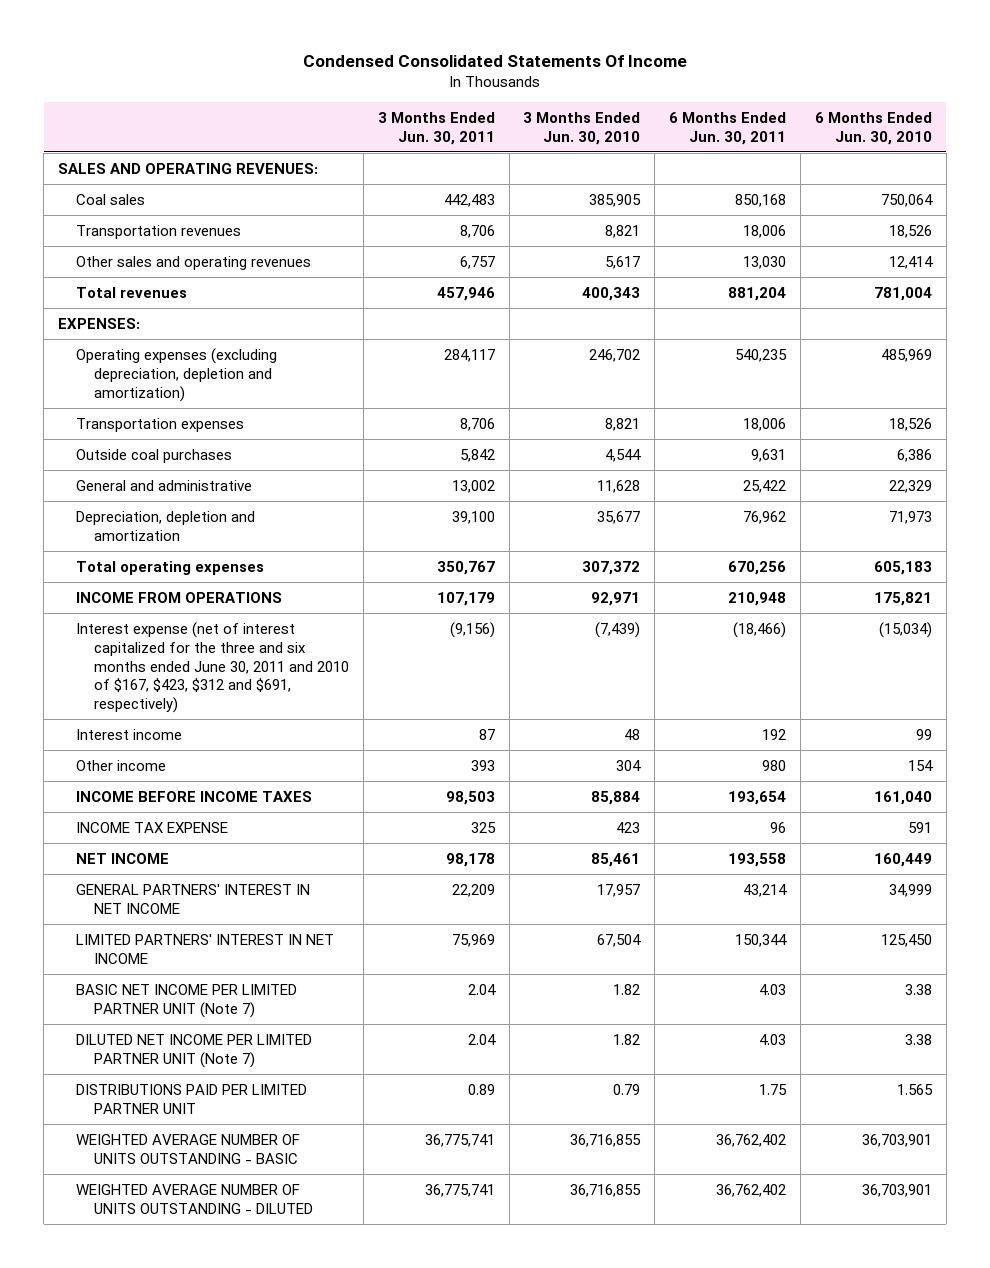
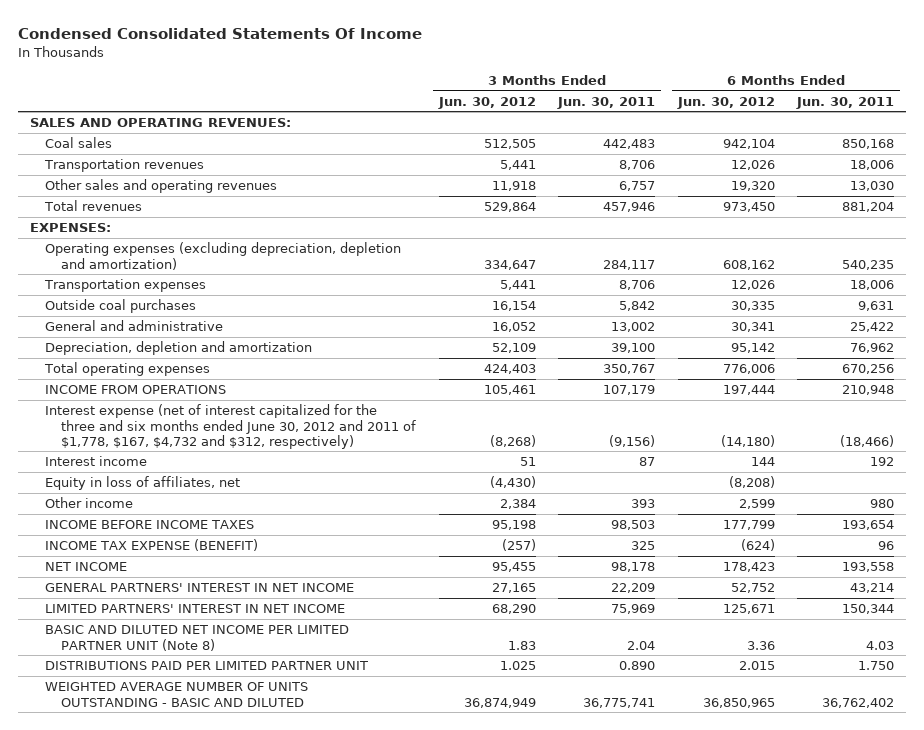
- | 3 Months Ended Jun. 30, 2011 | 3 Months Ended Jun. 30, 2010 | 6 Months Ended Jun. 30, 2011 | 6 Months Ended Jun. 30, 2010
+ | 3 Months Ended Jun. 30, 2012 | 3 Months Ended Jun. 30, 2011 | 6 Months Ended Jun. 30, 2012 | 6 Months Ended Jun. 30, 2011
- Interest expense (net of interest capitalized for the three and six months ended June 30, 2011 and 2010 of $167, $423, $312 and $691, respectively) | (9,156) | (7,439) | (18,466) | (15,034)
+ Interest expense (net of interest capitalized for the three and six months ended June 30, 2012 and 2011 of $1,778, $167, $4,732 and $312, respectively) | (8,268) | (9,156) | (14,180) | (18,466)
+ Equity in loss of affiliates, net | (4,430) | | (8,208) |
- INCOME TAX EXPENSE | 325 | 423 | 96 | 591
+ INCOME TAX EXPENSE (BENEFIT) | (257) | 325 | (624) | 96
- BASIC NET INCOME PER LIMITED PARTNER UNIT (Note 7) | 2.04 | 1.82 | 4.03 | 3.38
- DILUTED NET INCOME PER LIMITED PARTNER UNIT (Note 7) | 2.04 | 1.82 | 4.03 | 3.38
- DISTRIBUTIONS PAID PER LIMITED PARTNER UNIT | 0.89 | 0.79 | 1.75 | 1.565
- WEIGHTED AVERAGE NUMBER OF UNITS OUTSTANDING - BASIC | 36,775,741 | 36,716,855 | 36,762,402 | 36,703,901
- WEIGHTED AVERAGE NUMBER OF UNITS OUTSTANDING - DILUTED | 36,775,741 | 36,716,855 | 36,762,402 | 36,703,901
+ BASIC AND DILUTED NET INCOME PER LIMITED PARTNER UNIT (Note 8) | 1.83 | 2.04 | 3.36 | 4.03
+ DISTRIBUTIONS PAID PER LIMITED PARTNER UNIT | 1.025 | 0.890 | 2.015 | 1.750
+ WEIGHTED AVERAGE NUMBER OF UNITS OUTSTANDING - BASIC AND DILUTED | 36,874,949 | 36,775,741 | 36,850,965 | 36,762,402

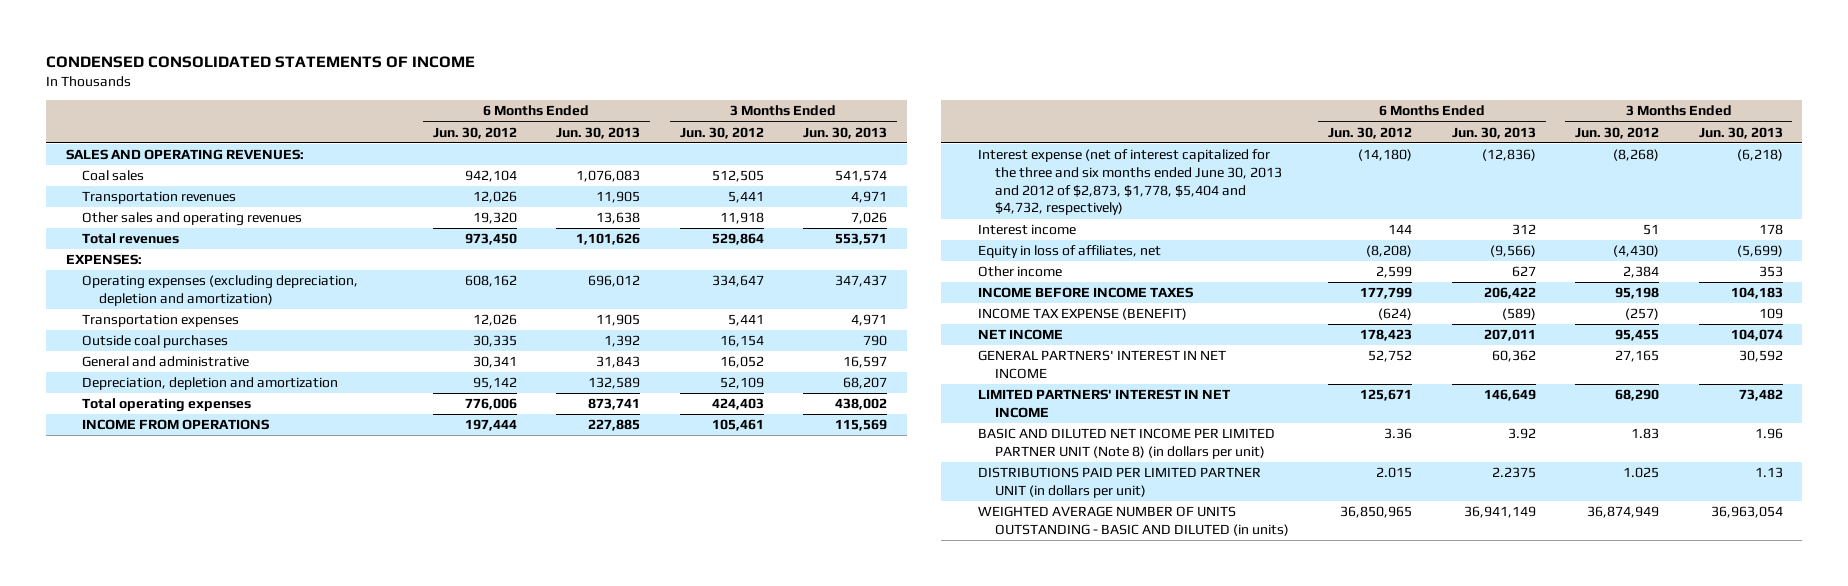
- Condensed Consolidated Statements Of Income
+ CONDENSED CONSOLIDATED STATEMENTS OF INCOME
- | 3 Months Ended Jun. 30, 2012 | 3 Months Ended Jun. 30, 2011 | 6 Months Ended Jun. 30, 2012 | 6 Months Ended Jun. 30, 2011
+ | 6 Months Ended Jun. 30, 2012 | 6 Months Ended Jun. 30, 2013 | 3 Months Ended Jun. 30, 2012 | 3 Months Ended Jun. 30, 2013
- Interest expense (net of interest capitalized for the three and six months ended June 30, 2012 and 2011 of $1,778, $167, $4,732 and $312, respectively) | (8,268) | (9,156) | (14,180) | (18,466)
+ Interest expense (net of interest capitalized for the three and six months ended June 30, 2013 and 2012 of $2,873, $1,778, $5,404 and $4,732, respectively) | (14,180) | (12,836) | (8,268) | (6,218)
- BASIC AND DILUTED NET INCOME PER LIMITED PARTNER UNIT (Note 8) | 1.83 | 2.04 | 3.36 | 4.03
- DISTRIBUTIONS PAID PER LIMITED PARTNER UNIT | 1.025 | 0.890 | 2.015 | 1.750
- WEIGHTED AVERAGE NUMBER OF UNITS OUTSTANDING - BASIC AND DILUTED | 36,874,949 | 36,775,741 | 36,850,965 | 36,762,402
+ BASIC AND DILUTED NET INCOME PER LIMITED PARTNER UNIT (Note 8) (in dollars per unit) | 3.36 | 3.92 | 1.83 | 1.96
+ DISTRIBUTIONS PAID PER LIMITED PARTNER UNIT (in dollars per unit) | 2.015 | 2.2375 | 1.025 | 1.13
+ WEIGHTED AVERAGE NUMBER OF UNITS OUTSTANDING - BASIC AND DILUTED (in units) | 36,850,965 | 36,941,149 | 36,874,949 | 36,963,054

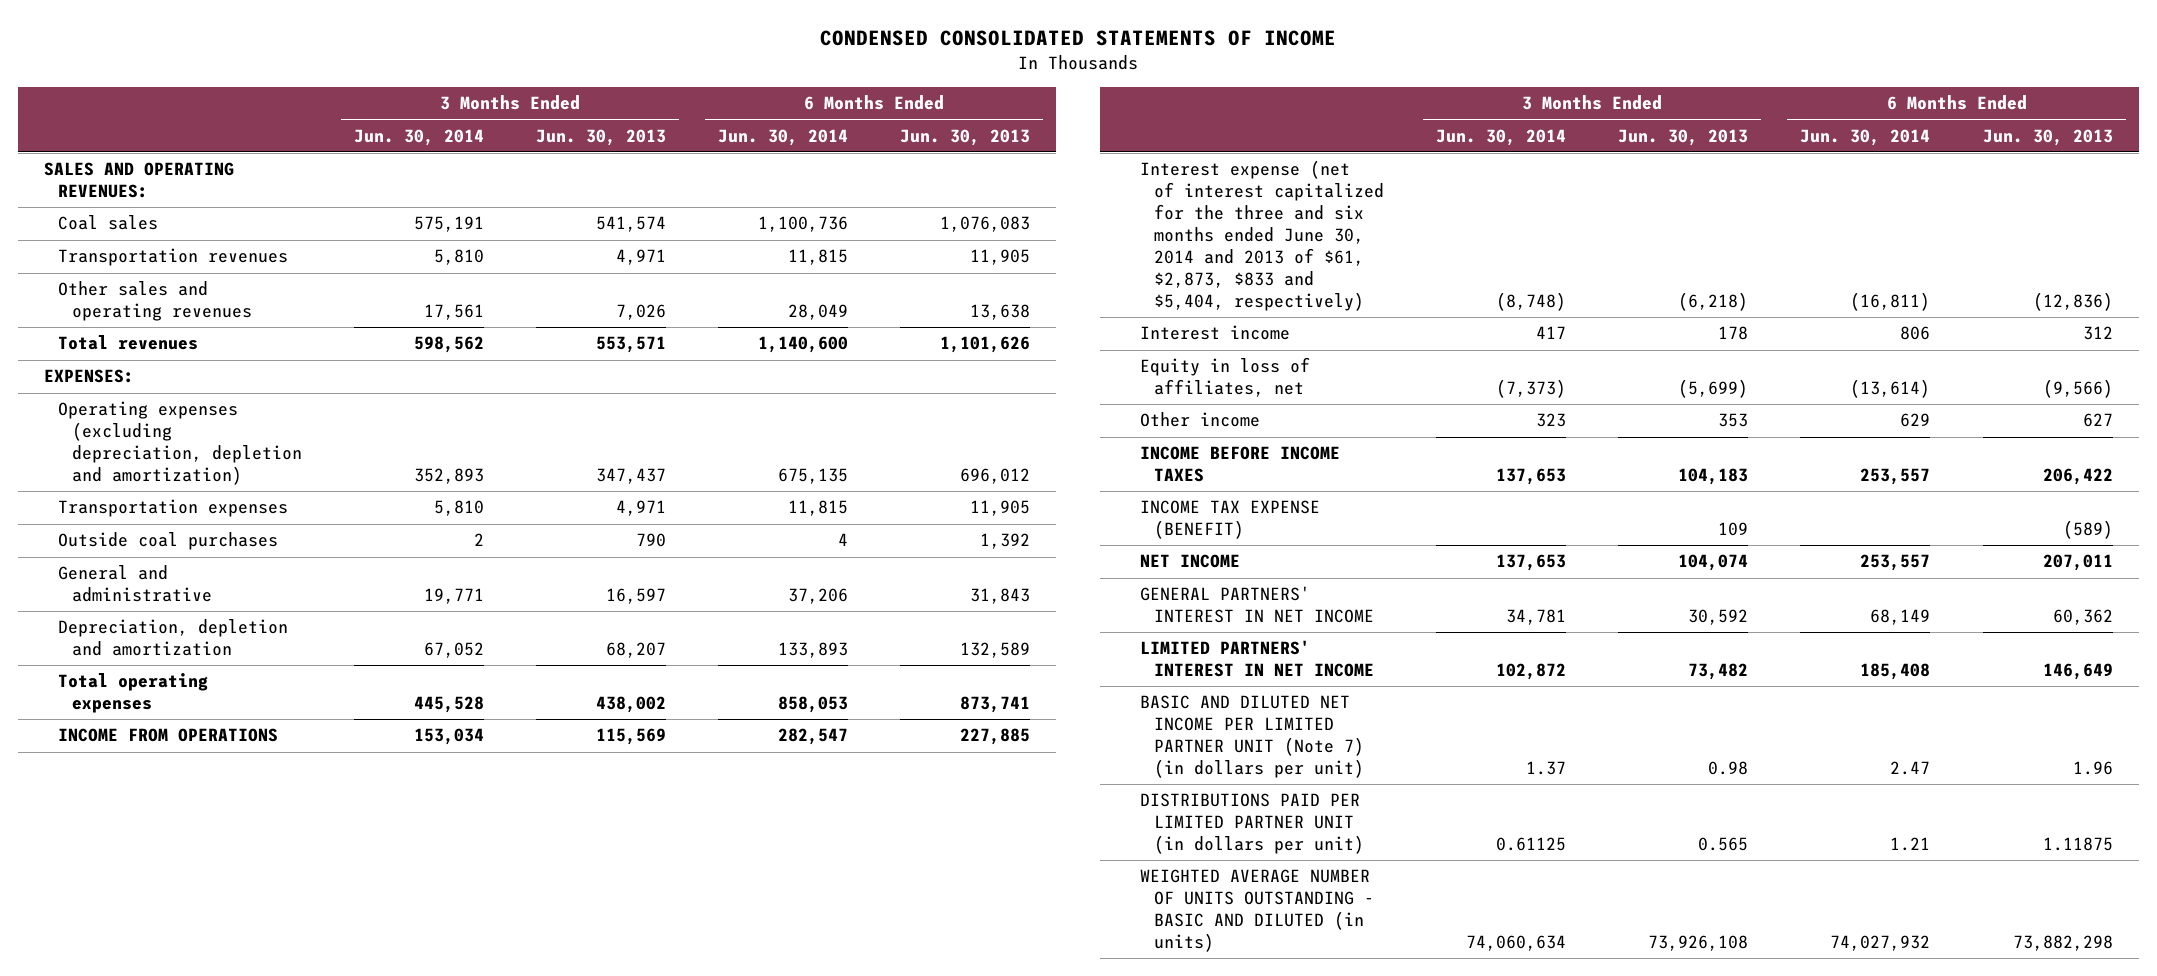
- | 6 Months Ended Jun. 30, 2012 | 6 Months Ended Jun. 30, 2013 | 3 Months Ended Jun. 30, 2012 | 3 Months Ended Jun. 30, 2013
+ | 3 Months Ended Jun. 30, 2014 | 3 Months Ended Jun. 30, 2013 | 6 Months Ended Jun. 30, 2014 | 6 Months Ended Jun. 30, 2013
- Interest expense (net of interest capitalized for the three and six months ended June 30, 2013 and 2012 of $2,873, $1,778, $5,404 and $4,732, respectively) | (14,180) | (12,836) | (8,268) | (6,218)
+ Interest expense (net of interest capitalized for the three and six months ended June 30, 2014 and 2013 of $61, $2,873, $833 and $5,404, respectively) | (8,748) | (6,218) | (16,811) | (12,836)
- BASIC AND DILUTED NET INCOME PER LIMITED PARTNER UNIT (Note 8) (in dollars per unit) | 3.36 | 3.92 | 1.83 | 1.96
- DISTRIBUTIONS PAID PER LIMITED PARTNER UNIT (in dollars per unit) | 2.015 | 2.2375 | 1.025 | 1.13
- WEIGHTED AVERAGE NUMBER OF UNITS OUTSTANDING - BASIC AND DILUTED (in units) | 36,850,965 | 36,941,149 | 36,874,949 | 36,963,054
+ BASIC AND DILUTED NET INCOME PER LIMITED PARTNER UNIT (Note 7) (in dollars per unit) | 1.37 | 0.98 | 2.47 | 1.96
+ DISTRIBUTIONS PAID PER LIMITED PARTNER UNIT (in dollars per unit) | 0.61125 | 0.565 | 1.21 | 1.11875
+ WEIGHTED AVERAGE NUMBER OF UNITS OUTSTANDING - BASIC AND DILUTED (in units) | 74,060,634 | 73,926,108 | 74,027,932 | 73,882,298

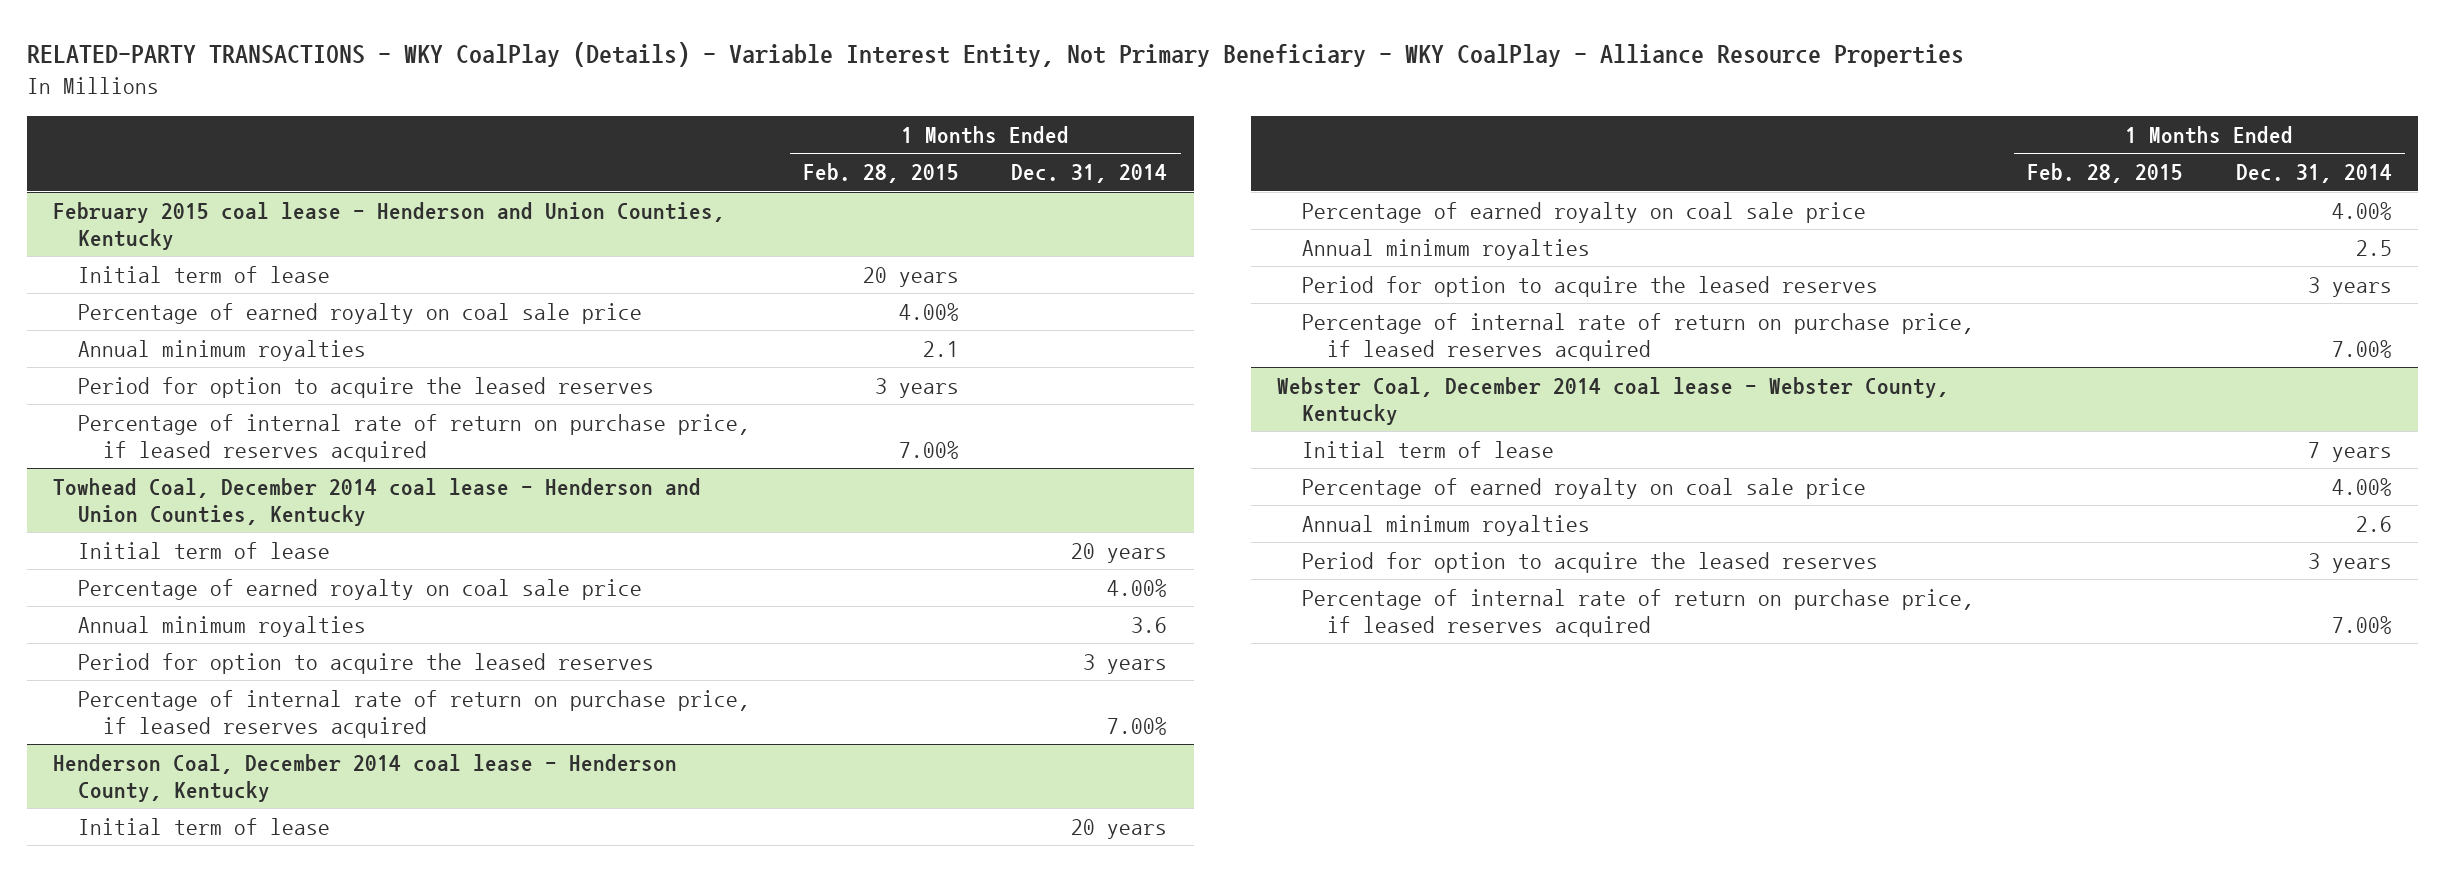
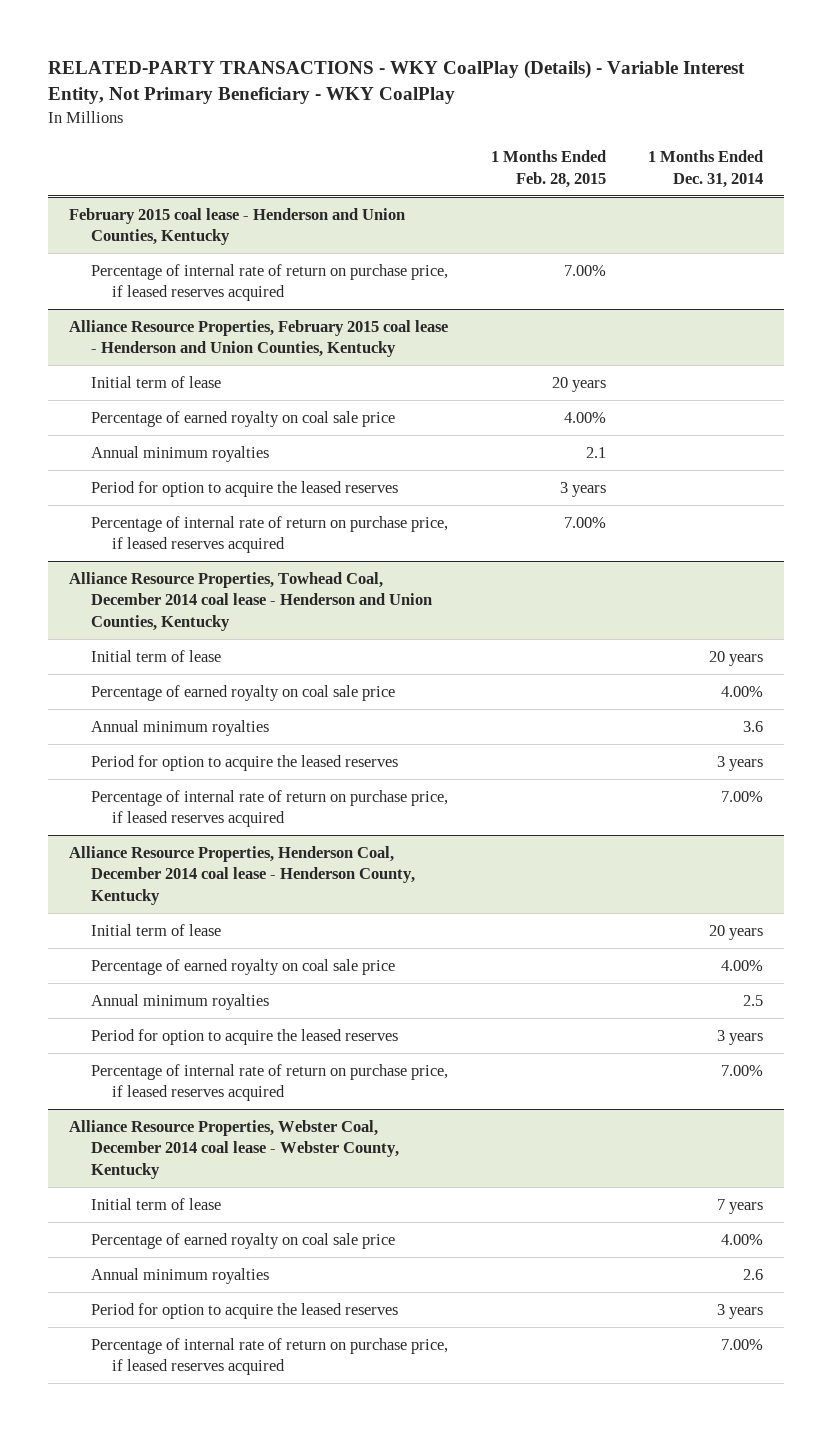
- RELATED-PARTY TRANSACTIONS - WKY CoalPlay (Details) - Variable Interest Entity, Not Primary Beneficiary - WKY CoalPlay - Alliance Resource Properties
+ RELATED-PARTY TRANSACTIONS - WKY CoalPlay (Details) - Variable Interest Entity, Not Primary Beneficiary - WKY CoalPlay
@ February 2015 coal lease - Henderson and Union Counties, Kentucky
+ Percentage of internal rate of return on purchase price, if leased reserves acquired | 7.00% |
+ Alliance Resource Properties, February 2015 coal lease - Henderson and Union Counties, Kentucky
- Towhead Coal, December 2014 coal lease - Henderson and Union Counties, Kentucky
+ Alliance Resource Properties, Towhead Coal, December 2014 coal lease - Henderson and Union Counties, Kentucky
- Henderson Coal, December 2014 coal lease - Henderson County, Kentucky
+ Alliance Resource Properties, Henderson Coal, December 2014 coal lease - Henderson County, Kentucky
- Webster Coal, December 2014 coal lease - Webster County, Kentucky
+ Alliance Resource Properties, Webster Coal, December 2014 coal lease - Webster County, Kentucky

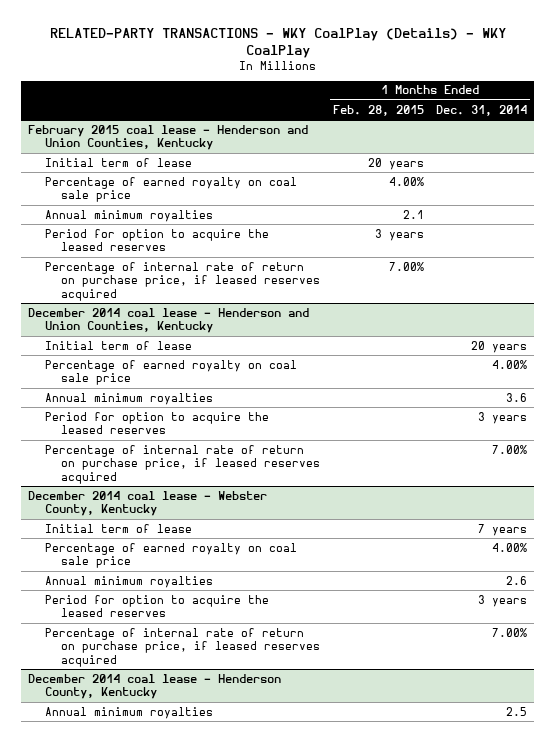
- RELATED-PARTY TRANSACTIONS - WKY CoalPlay (Details) - Variable Interest Entity, Not Primary Beneficiary - WKY CoalPlay
+ RELATED-PARTY TRANSACTIONS - WKY CoalPlay (Details) - WKY CoalPlay
@ February 2015 coal lease - Henderson and Union Counties, Kentucky
- Percentage of internal rate of return on purchase price, if leased reserves acquired | 7.00% |
- Alliance Resource Properties, February 2015 coal lease - Henderson and Union Counties, Kentucky
- Alliance Resource Properties, Towhead Coal, December 2014 coal lease - Henderson and Union Counties, Kentucky
+ December 2014 coal lease - Henderson and Union Counties, Kentucky
- Alliance Resource Properties, Henderson Coal, December 2014 coal lease - Henderson County, Kentucky
- Initial term of lease | | 20 years
- Percentage of earned royalty on coal sale price | | 4.00%
- Annual minimum royalties | | 2.5
- Period for option to acquire the leased reserves | | 3 years
- Percentage of internal rate of return on purchase price, if leased reserves acquired | | 7.00%
- Alliance Resource Properties, Webster Coal, December 2014 coal lease - Webster County, Kentucky
+ December 2014 coal lease - Webster County, Kentucky
+ December 2014 coal lease - Henderson County, Kentucky
+ Annual minimum royalties | | 2.5

